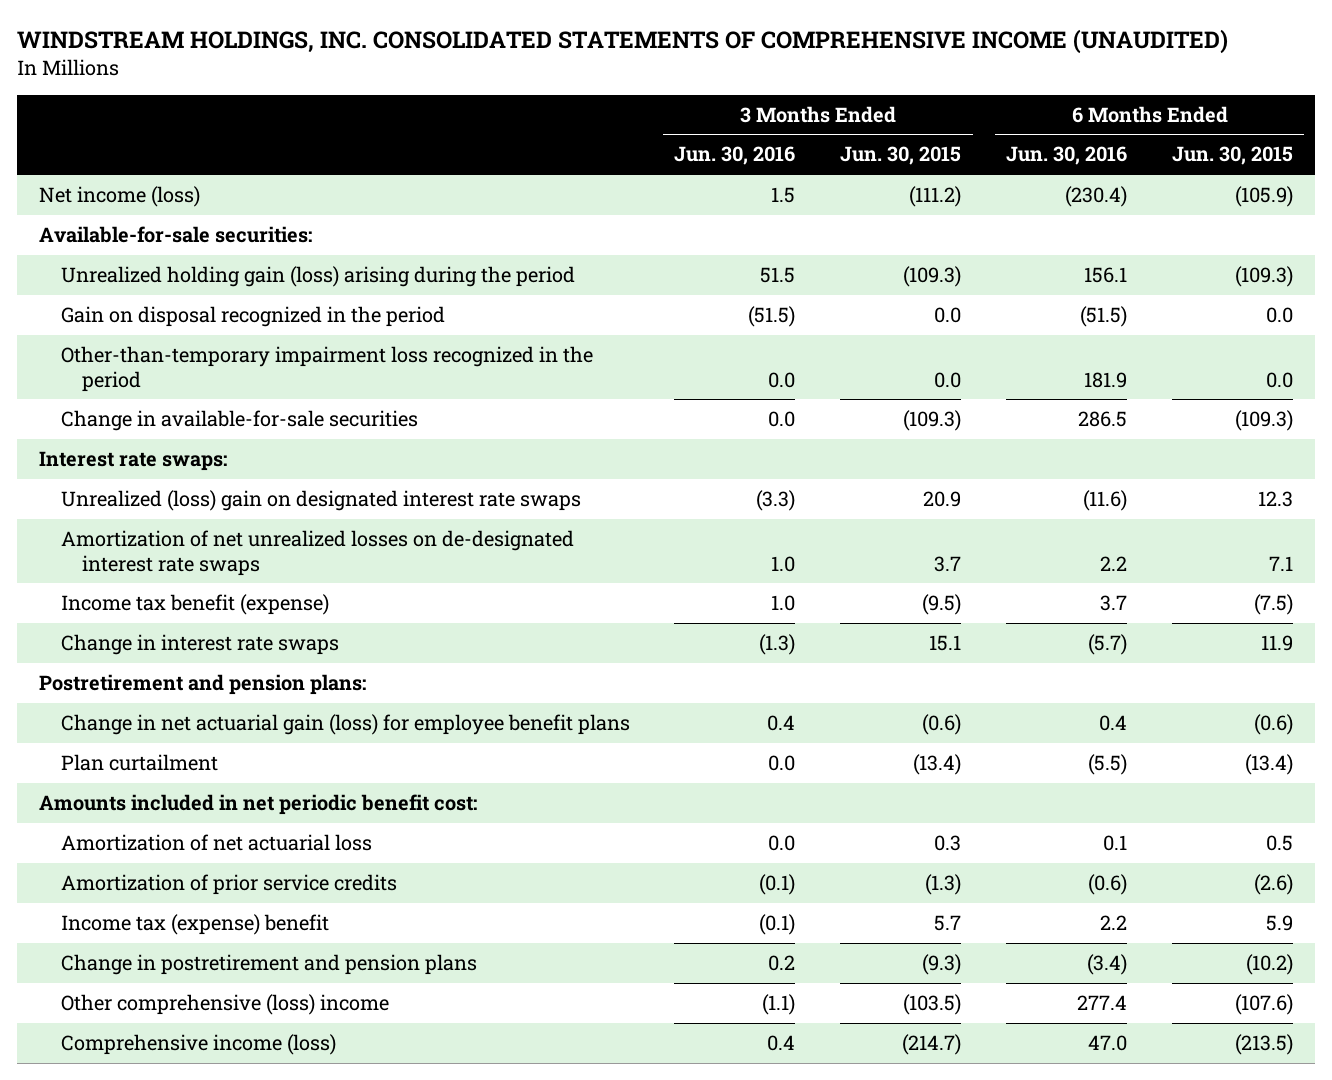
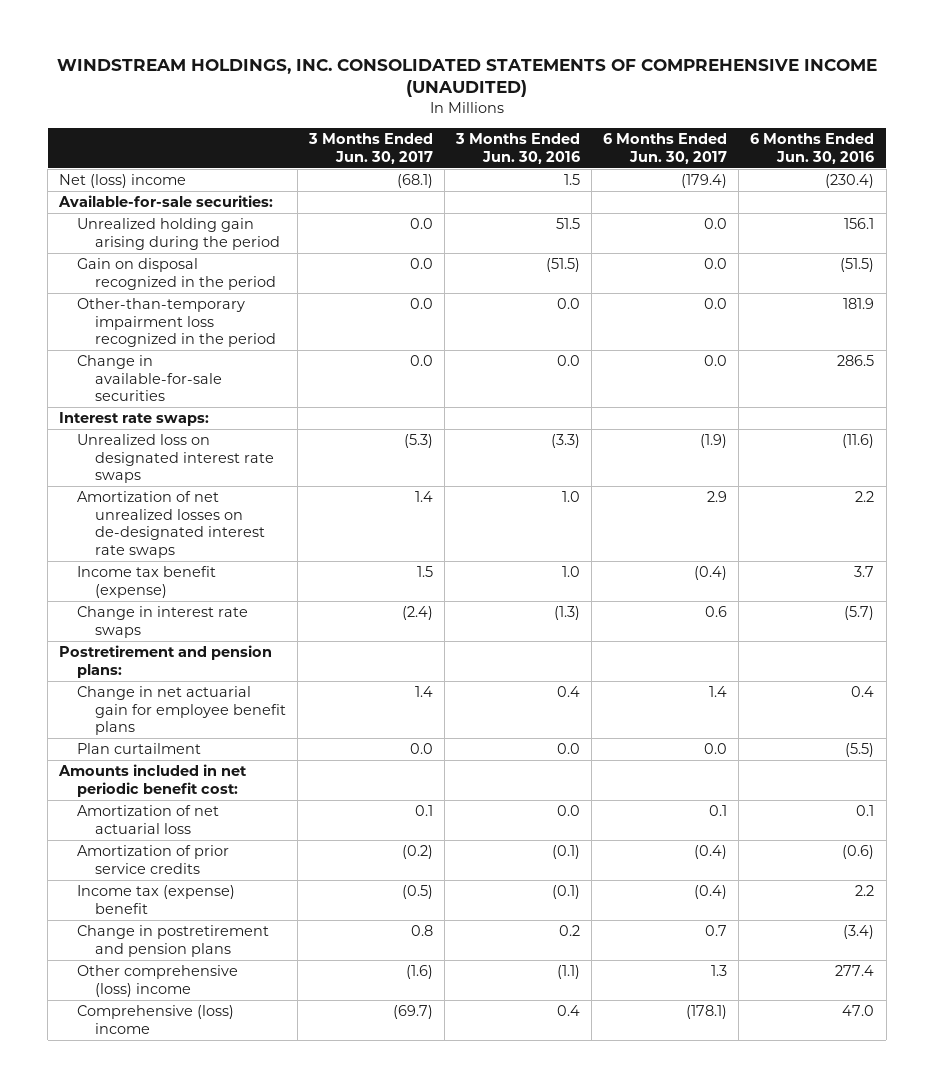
- | 3 Months Ended Jun. 30, 2016 | 3 Months Ended Jun. 30, 2015 | 6 Months Ended Jun. 30, 2016 | 6 Months Ended Jun. 30, 2015
+ | 3 Months Ended Jun. 30, 2017 | 3 Months Ended Jun. 30, 2016 | 6 Months Ended Jun. 30, 2017 | 6 Months Ended Jun. 30, 2016
- Net income (loss) | 1.5 | (111.2) | (230.4) | (105.9)
+ Net (loss) income | (68.1) | 1.5 | (179.4) | (230.4)
- Unrealized holding gain (loss) arising during the period | 51.5 | (109.3) | 156.1 | (109.3)
+ Unrealized holding gain arising during the period | 0.0 | 51.5 | 0.0 | 156.1
- Unrealized (loss) gain on designated interest rate swaps | (3.3) | 20.9 | (11.6) | 12.3
+ Unrealized loss on designated interest rate swaps | (5.3) | (3.3) | (1.9) | (11.6)
- Change in net actuarial gain (loss) for employee benefit plans | 0.4 | (0.6) | 0.4 | (0.6)
+ Change in net actuarial gain for employee benefit plans | 1.4 | 0.4 | 1.4 | 0.4
- Comprehensive income (loss) | 0.4 | (214.7) | 47.0 | (213.5)
+ Comprehensive (loss) income | (69.7) | 0.4 | (178.1) | 47.0

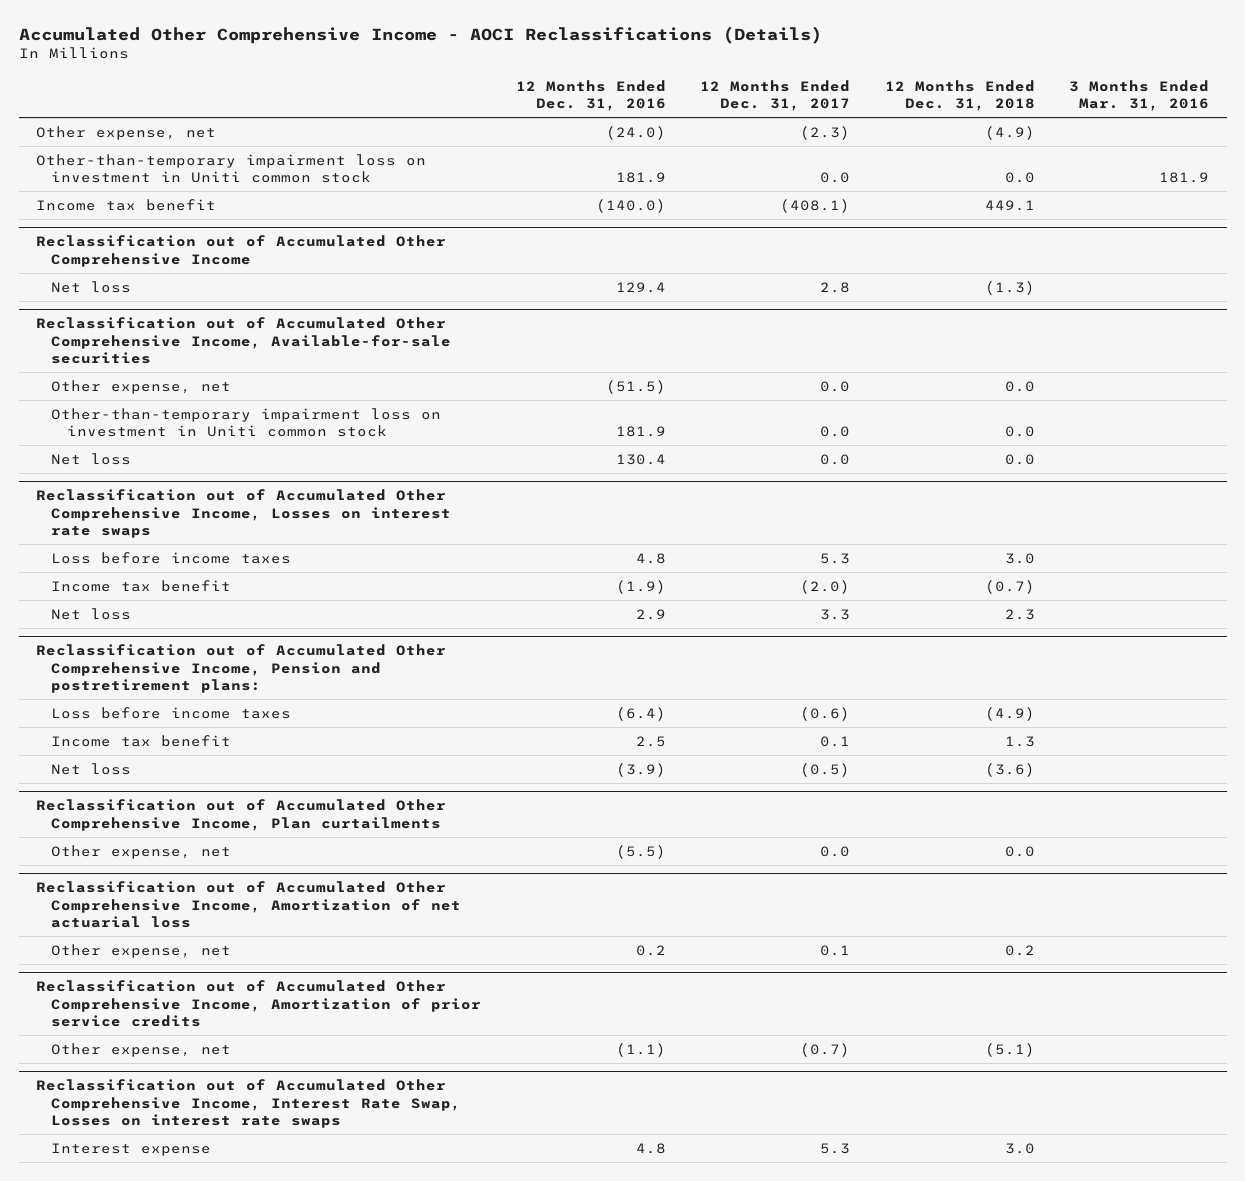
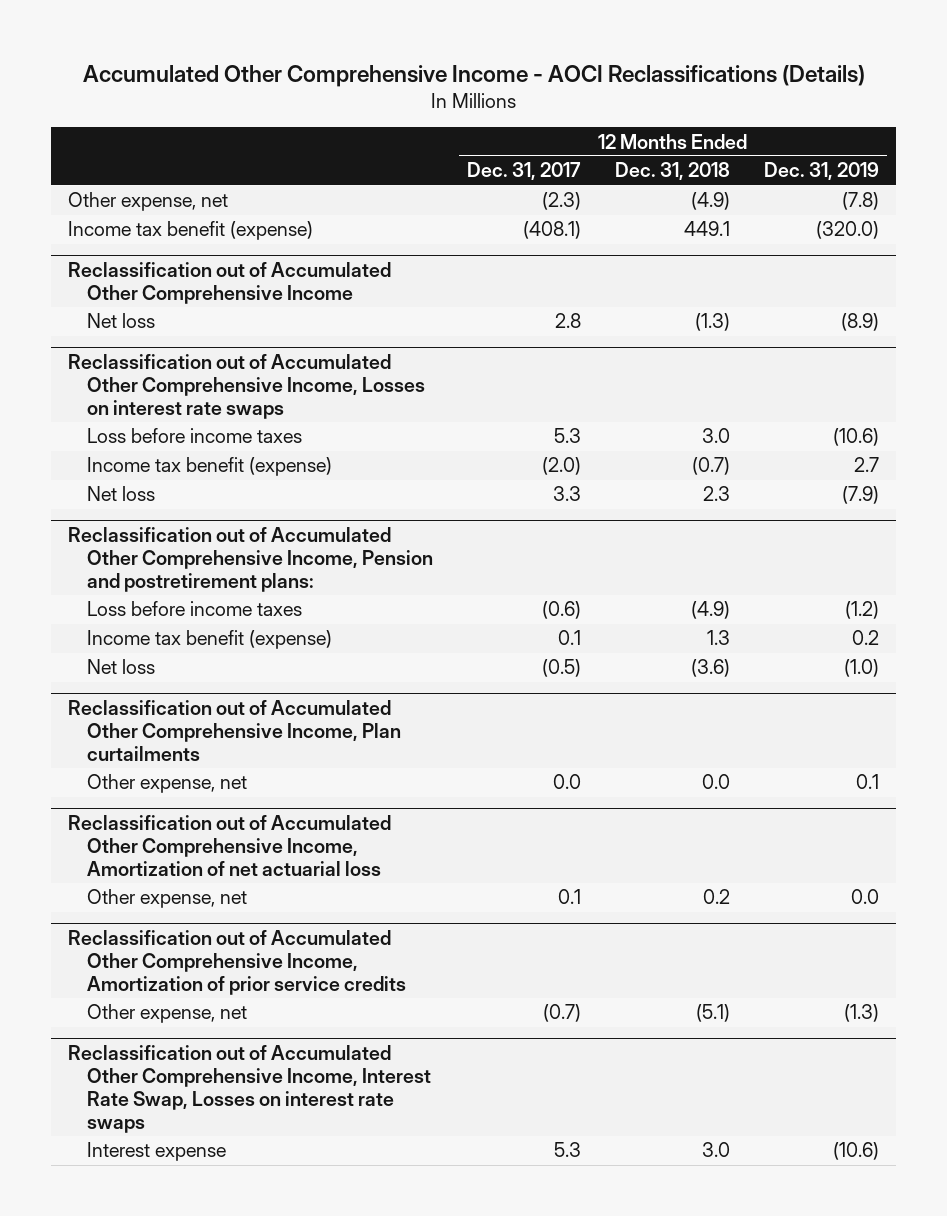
- | 12 Months Ended Dec. 31, 2016 | 12 Months Ended Dec. 31, 2017 | 12 Months Ended Dec. 31, 2018 | 3 Months Ended Mar. 31, 2016
+ | 12 Months Ended Dec. 31, 2017 | 12 Months Ended Dec. 31, 2018 | 12 Months Ended Dec. 31, 2019
- Other-than-temporary impairment loss on investment in Uniti common stock | 181.9 | 0.0 | 0.0 | 181.9
- Income tax benefit | (140.0) | (408.1) | 449.1 |
+ Income tax benefit (expense) | (408.1) | 449.1 | (320.0)
- Reclassification out of Accumulated Other Comprehensive Income, Available-for-sale securities
- Other expense, net | (51.5) | 0.0 | 0.0 |
- Other-than-temporary impairment loss on investment in Uniti common stock | 181.9 | 0.0 | 0.0 |
- Net loss | 130.4 | 0.0 | 0.0 |
@ Reclassification out of Accumulated Other Comprehensive Income, Losses on interest rate swaps
- Income tax benefit | (1.9) | (2.0) | (0.7) |
+ Income tax benefit (expense) | (2.0) | (0.7) | 2.7
@ Reclassification out of Accumulated Other Comprehensive Income, Pension and postretirement plans:
- Income tax benefit | 2.5 | 0.1 | 1.3 |
+ Income tax benefit (expense) | 0.1 | 1.3 | 0.2

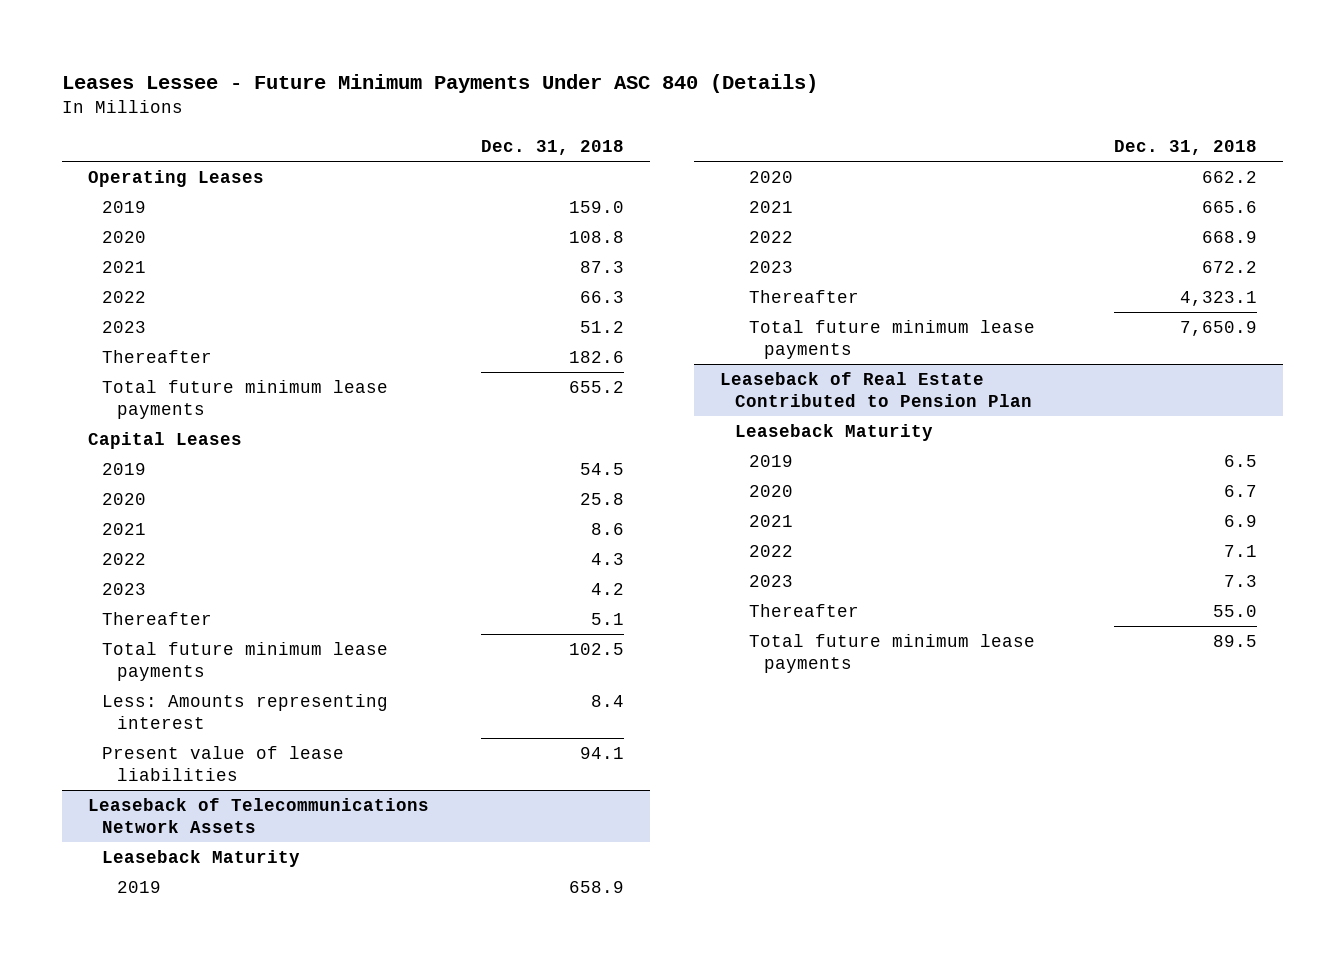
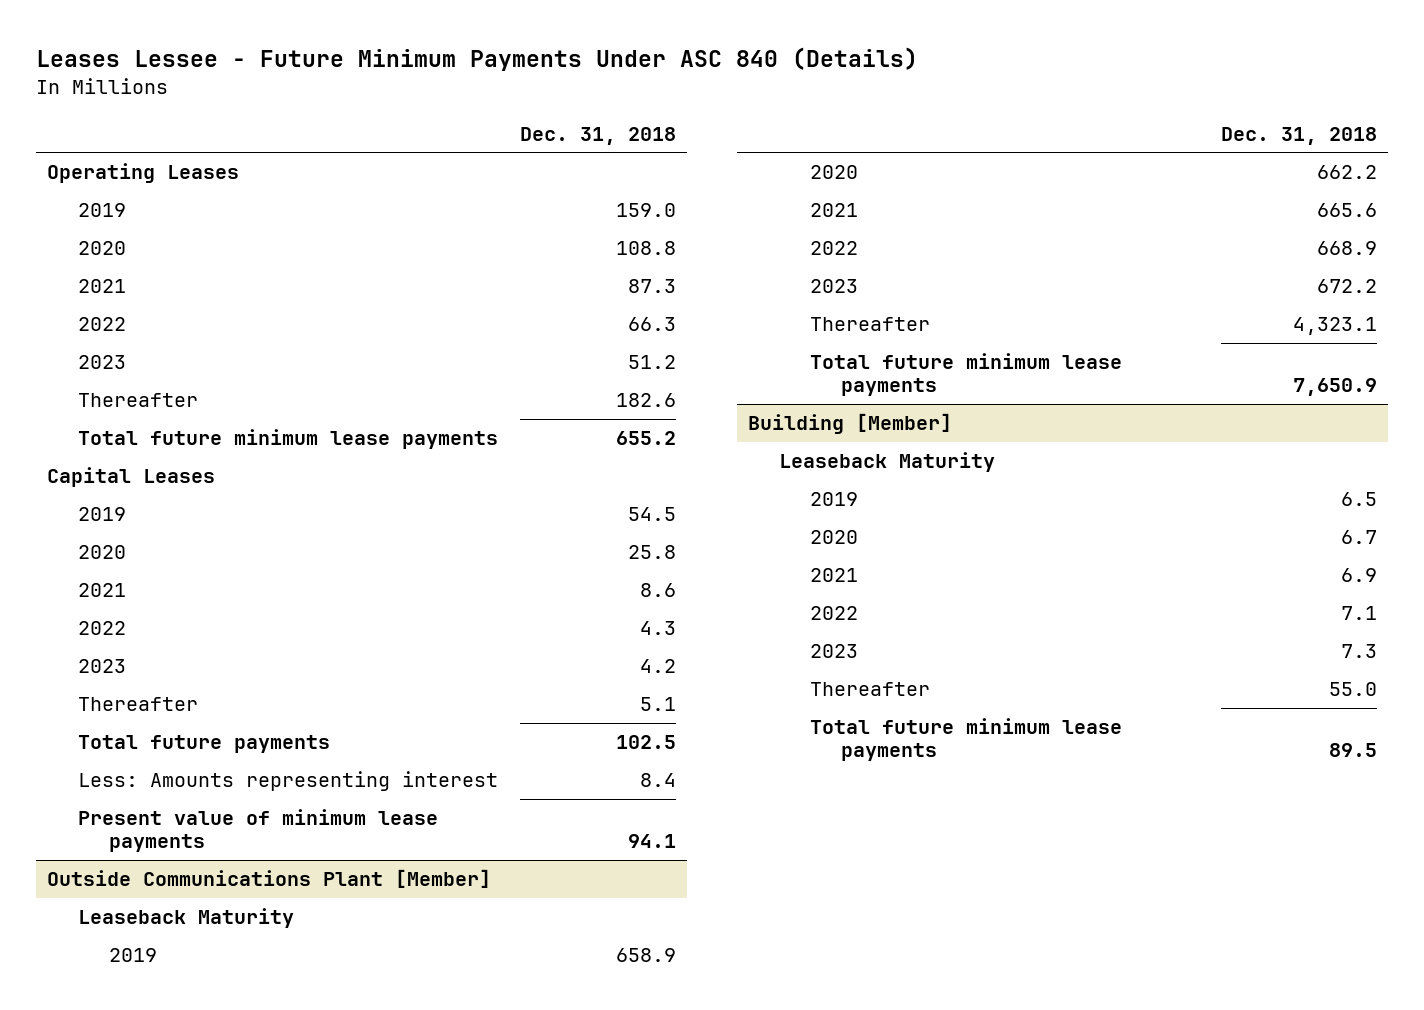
- Total future minimum lease payments | 102.5
+ Total future payments | 102.5
- Present value of lease liabilities | 94.1
- Leaseback of Telecommunications Network Assets
+ Present value of minimum lease payments | 94.1
+ Outside Communications Plant [Member]
- Leaseback of Real Estate Contributed to Pension Plan
+ Building [Member]

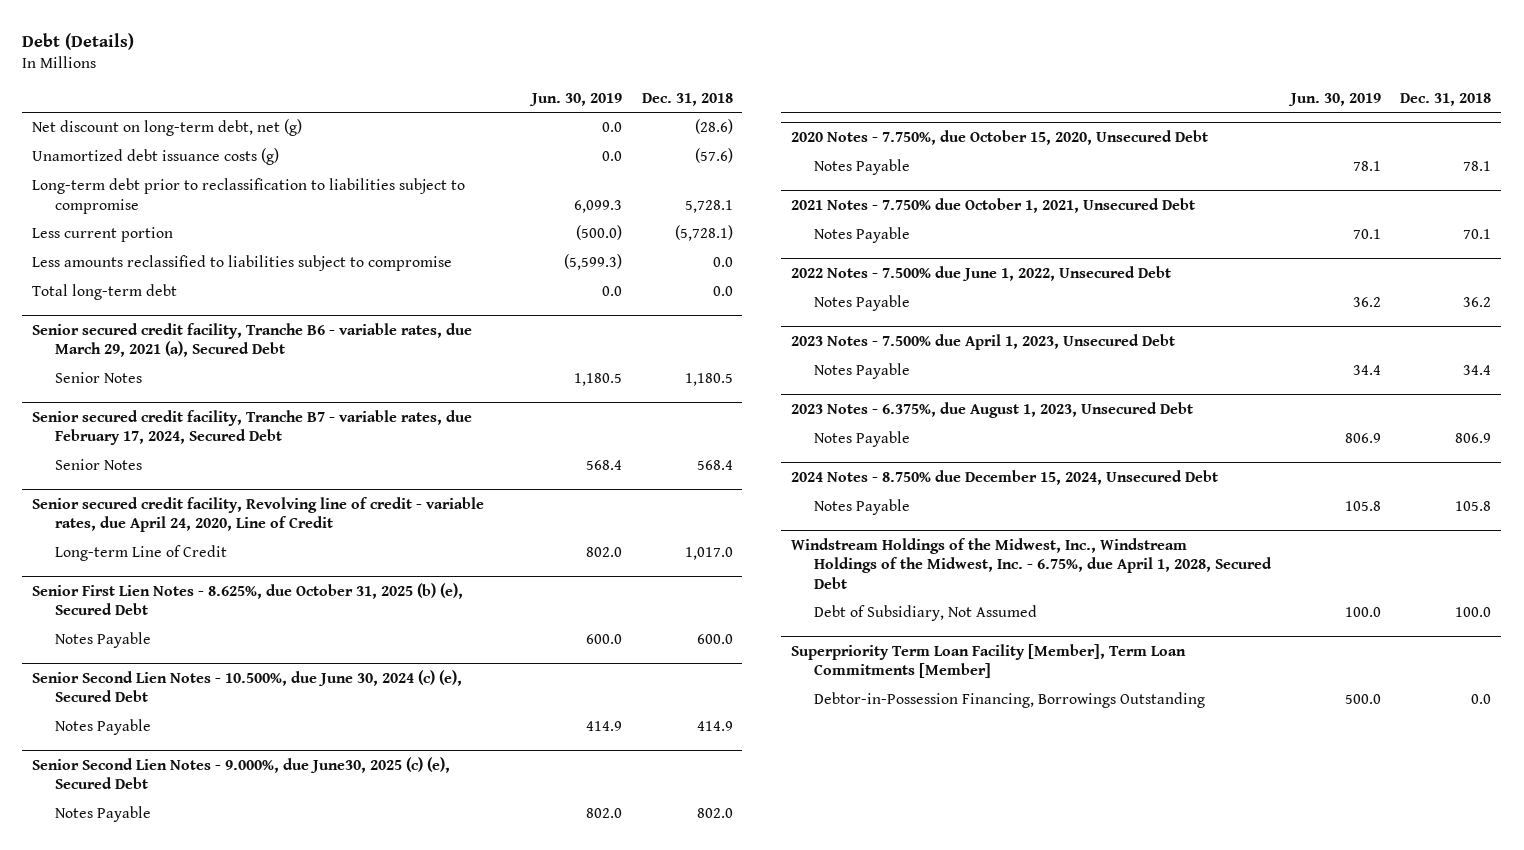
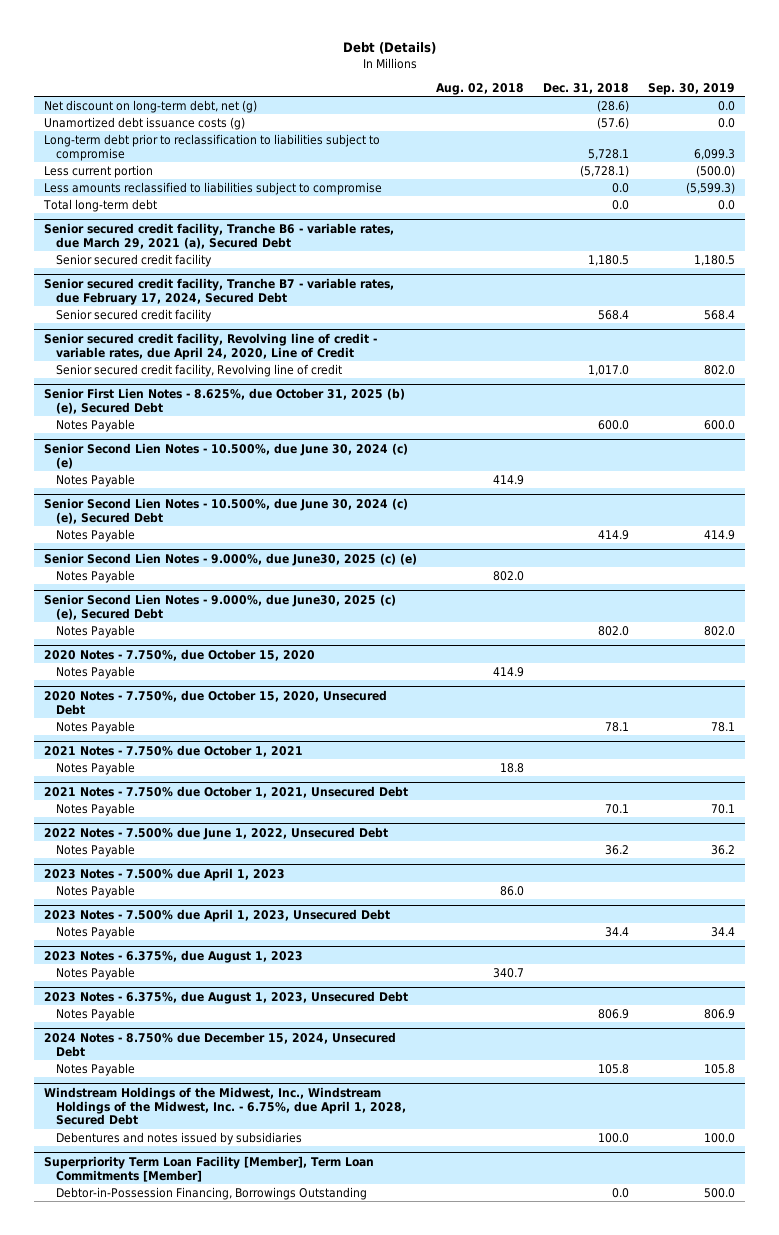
- | Jun. 30, 2019 | Dec. 31, 2018
+ | Aug. 02, 2018 | Dec. 31, 2018 | Sep. 30, 2019
@ Senior secured credit facility, Tranche B6 - variable rates, due March 29, 2021 (a), Secured Debt
- Senior Notes | 1,180.5 | 1,180.5
+ Senior secured credit facility | | 1,180.5 | 1,180.5
@ Senior secured credit facility, Tranche B7 - variable rates, due February 17, 2024, Secured Debt
- Senior Notes | 568.4 | 568.4
+ Senior secured credit facility | | 568.4 | 568.4
@ Senior secured credit facility, Revolving line of credit - variable rates, due April 24, 2020, Line of Credit
- Long-term Line of Credit | 802.0 | 1,017.0
+ Senior secured credit facility, Revolving line of credit | | 1,017.0 | 802.0
+ Senior Second Lien Notes - 10.500%, due June 30, 2024 (c) (e)
+ Notes Payable | 414.9 | |
+ Senior Second Lien Notes - 9.000%, due June30, 2025 (c) (e)
+ Notes Payable | 802.0 | |
+ 2020 Notes - 7.750%, due October 15, 2020
+ Notes Payable | 414.9 | |
+ 2021 Notes - 7.750% due October 1, 2021
+ Notes Payable | 18.8 | |
+ 2023 Notes - 7.500% due April 1, 2023
+ Notes Payable | 86.0 | |
+ 2023 Notes - 6.375%, due August 1, 2023
+ Notes Payable | 340.7 | |
@ Windstream Holdings of the Midwest, Inc., Windstream Holdings of the Midwest, Inc. - 6.75%, due April 1, 2028, Secured Debt
- Debt of Subsidiary, Not Assumed | 100.0 | 100.0
+ Debentures and notes issued by subsidiaries | | 100.0 | 100.0

